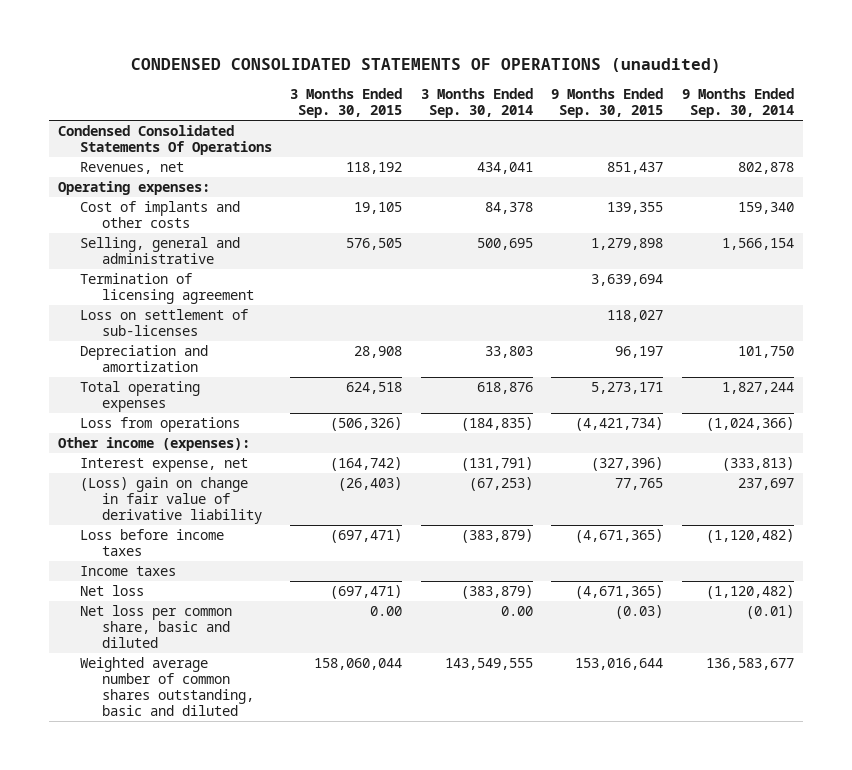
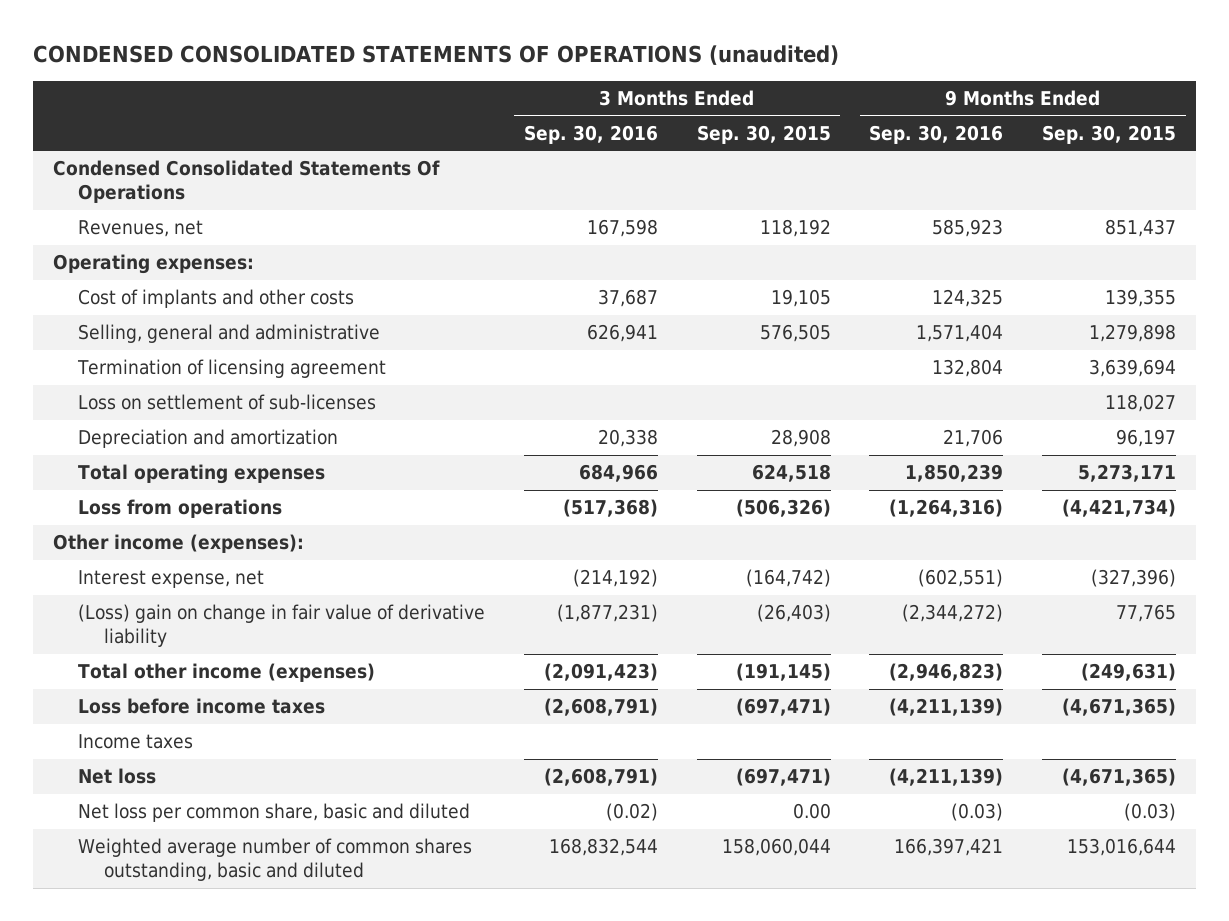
- | 3 Months Ended Sep. 30, 2015 | 3 Months Ended Sep. 30, 2014 | 9 Months Ended Sep. 30, 2015 | 9 Months Ended Sep. 30, 2014
+ | 3 Months Ended Sep. 30, 2016 | 3 Months Ended Sep. 30, 2015 | 9 Months Ended Sep. 30, 2016 | 9 Months Ended Sep. 30, 2015
+ Total other income (expenses) | (2,091,423) | (191,145) | (2,946,823) | (249,631)

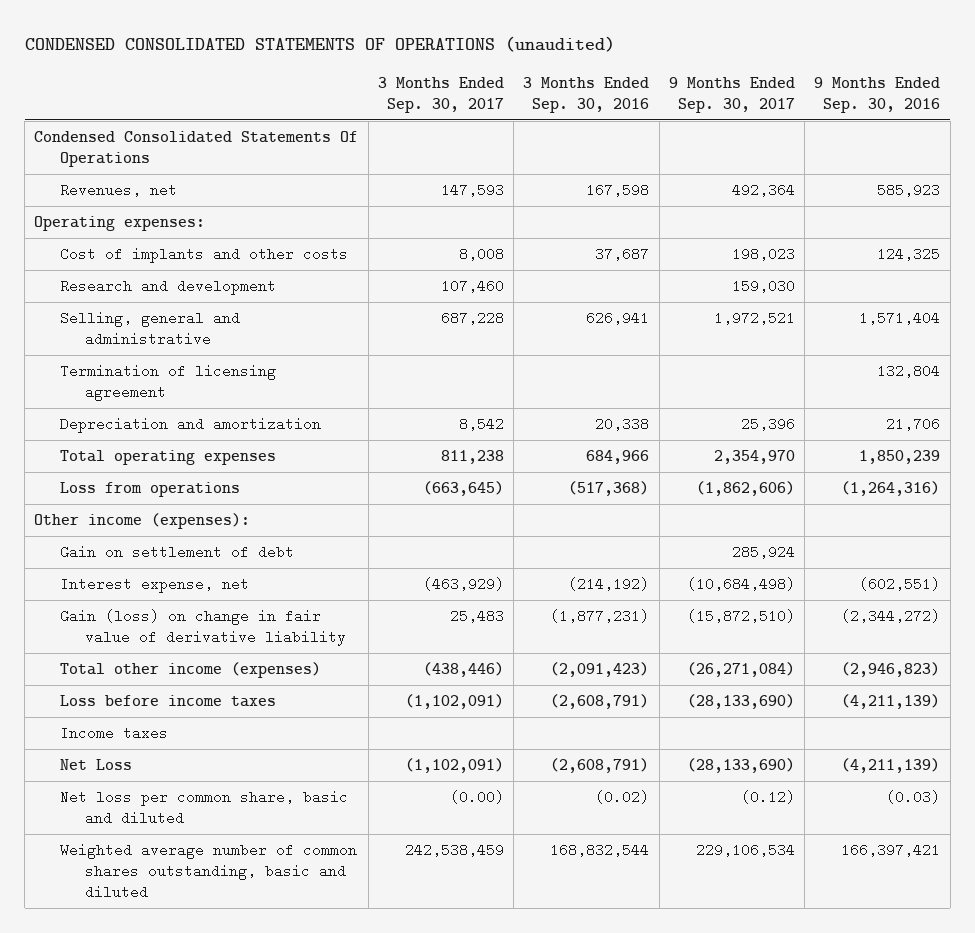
- | 3 Months Ended Sep. 30, 2016 | 3 Months Ended Sep. 30, 2015 | 9 Months Ended Sep. 30, 2016 | 9 Months Ended Sep. 30, 2015
+ | 3 Months Ended Sep. 30, 2017 | 3 Months Ended Sep. 30, 2016 | 9 Months Ended Sep. 30, 2017 | 9 Months Ended Sep. 30, 2016
+ Research and development | 107,460 | | 159,030 |
- Loss on settlement of sub-licenses | | | | 118,027
+ Gain on settlement of debt | | | 285,924 |
- (Loss) gain on change in fair value of derivative liability | (1,877,231) | (26,403) | (2,344,272) | 77,765
+ Gain (loss) on change in fair value of derivative liability | 25,483 | (1,877,231) | (15,872,510) | (2,344,272)
- Net loss | (2,608,791) | (697,471) | (4,211,139) | (4,671,365)
+ Net Loss | (1,102,091) | (2,608,791) | (28,133,690) | (4,211,139)

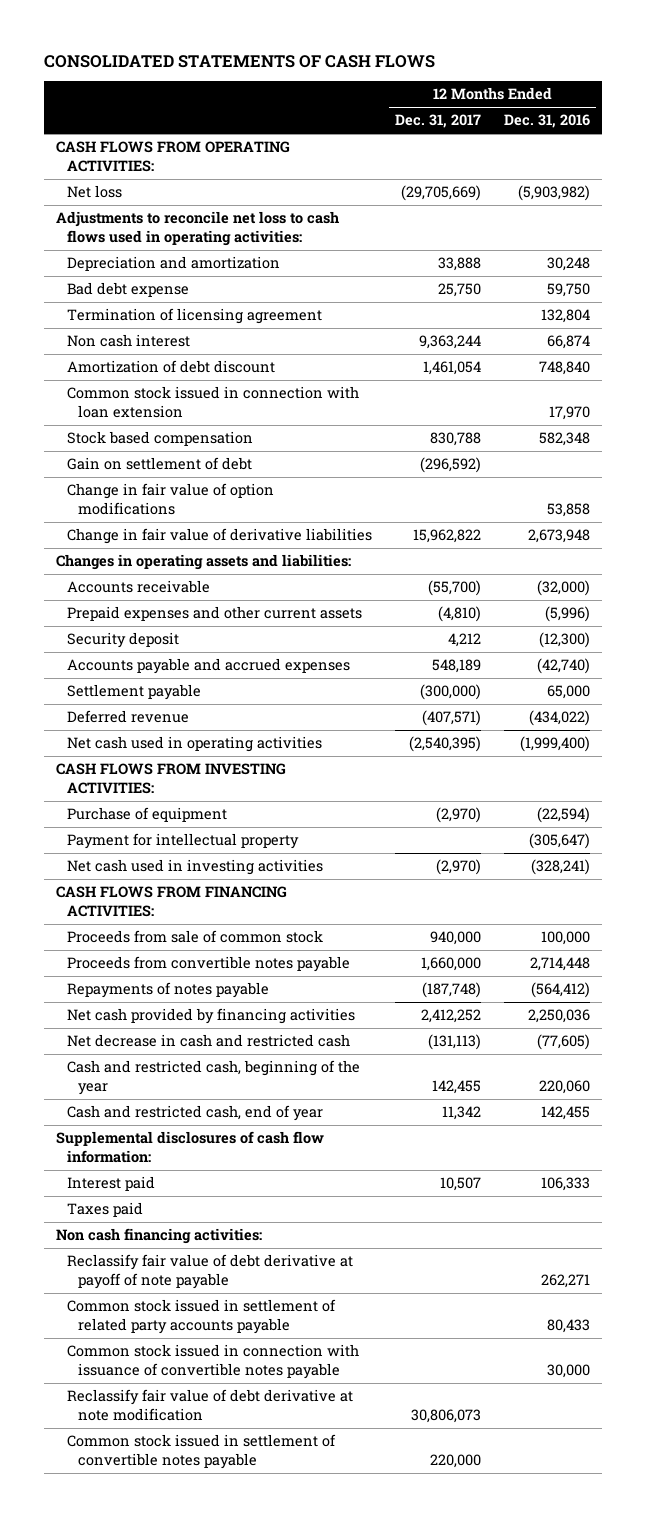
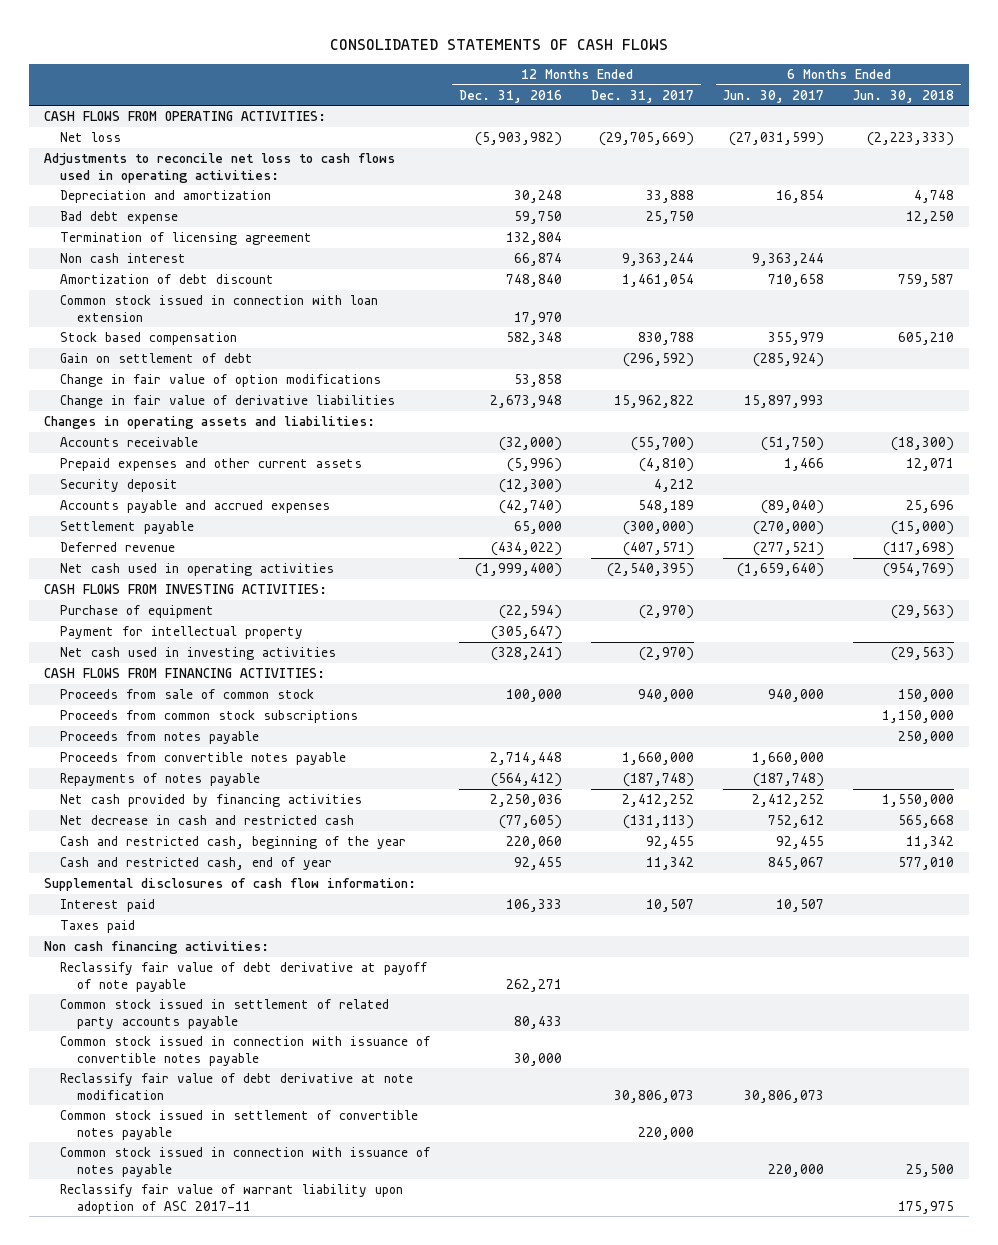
- | 12 Months Ended Dec. 31, 2017 | 12 Months Ended Dec. 31, 2016
+ | 12 Months Ended Dec. 31, 2016 | 12 Months Ended Dec. 31, 2017 | 6 Months Ended Jun. 30, 2017 | 6 Months Ended Jun. 30, 2018
+ Proceeds from common stock subscriptions | | | | 1,150,000
+ Proceeds from notes payable | | | | 250,000
- Cash and restricted cash, beginning of the year | 142,455 | 220,060
- Cash and restricted cash, end of year | 11,342 | 142,455
+ Cash and restricted cash, beginning of the year | 220,060 | 92,455 | 92,455 | 11,342
+ Cash and restricted cash, end of year | 92,455 | 11,342 | 845,067 | 577,010
+ Common stock issued in connection with issuance of notes payable | | | 220,000 | 25,500
+ Reclassify fair value of warrant liability upon adoption of ASC 2017-11 | | | | 175,975

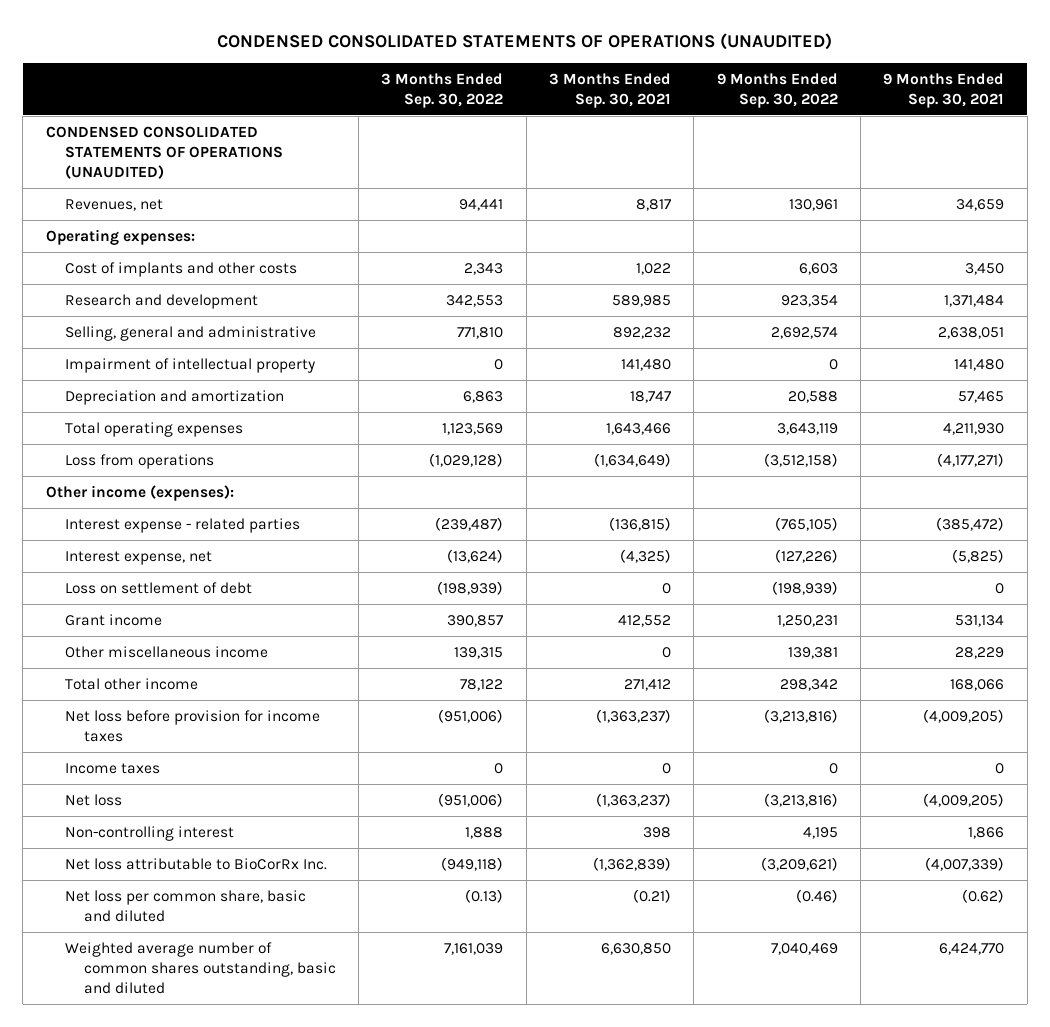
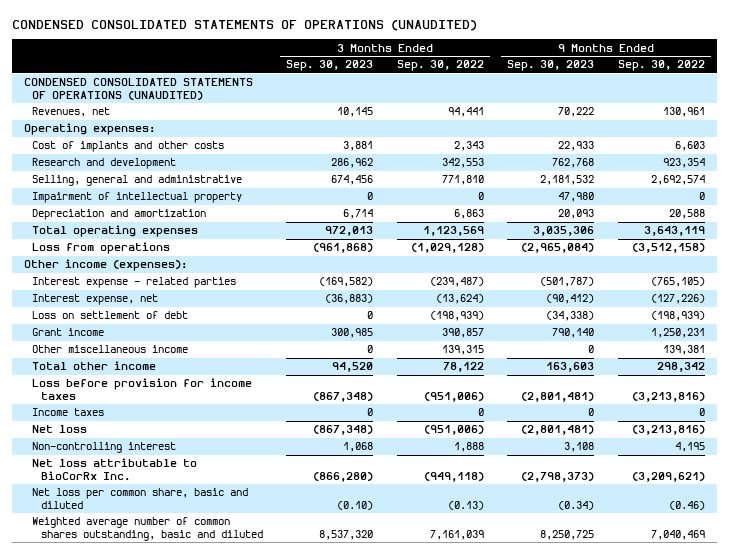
- | 3 Months Ended Sep. 30, 2022 | 3 Months Ended Sep. 30, 2021 | 9 Months Ended Sep. 30, 2022 | 9 Months Ended Sep. 30, 2021
+ | 3 Months Ended Sep. 30, 2023 | 3 Months Ended Sep. 30, 2022 | 9 Months Ended Sep. 30, 2023 | 9 Months Ended Sep. 30, 2022
- Net loss before provision for income taxes | (951,006) | (1,363,237) | (3,213,816) | (4,009,205)
+ Loss before provision for income taxes | (867,348) | (951,006) | (2,801,481) | (3,213,816)

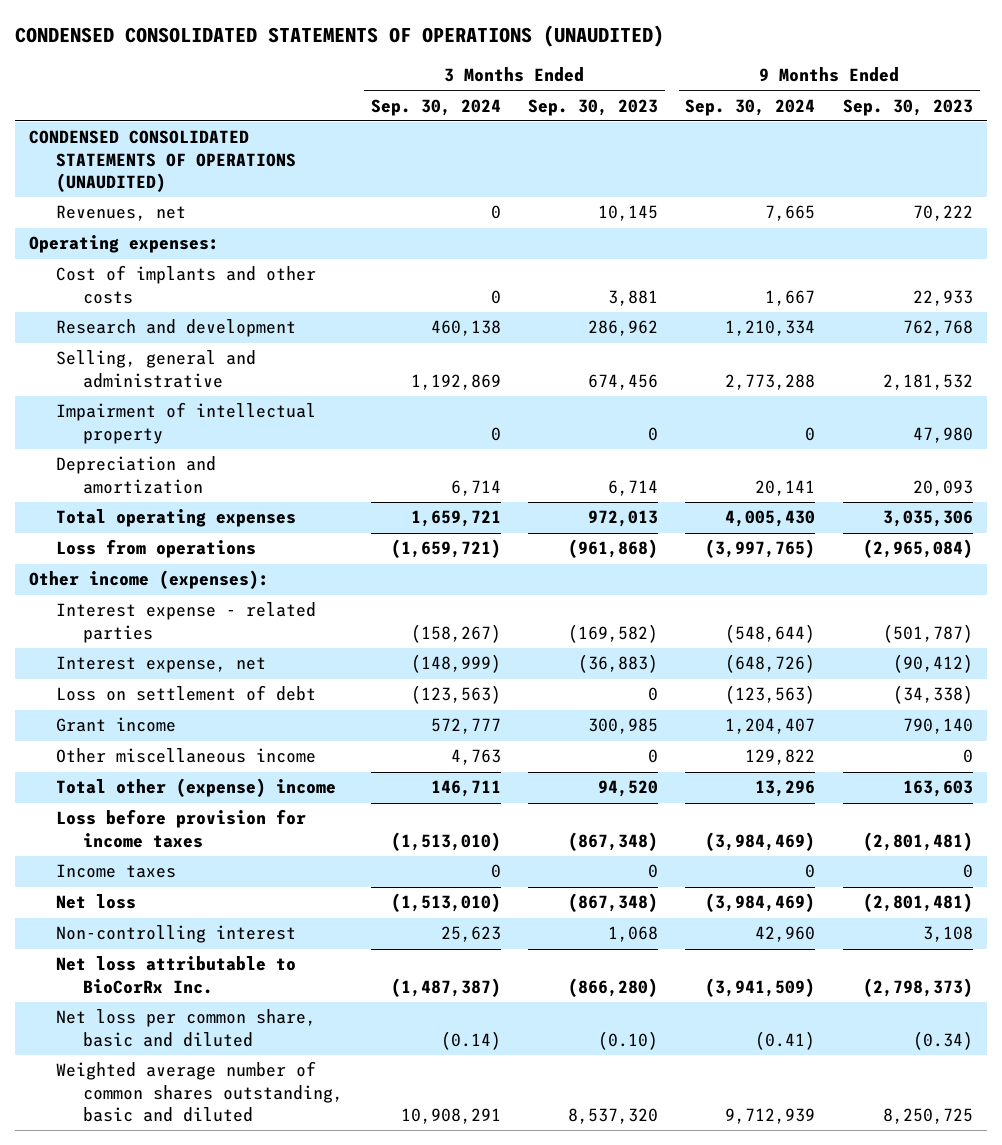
- | 3 Months Ended Sep. 30, 2023 | 3 Months Ended Sep. 30, 2022 | 9 Months Ended Sep. 30, 2023 | 9 Months Ended Sep. 30, 2022
+ | 3 Months Ended Sep. 30, 2024 | 3 Months Ended Sep. 30, 2023 | 9 Months Ended Sep. 30, 2024 | 9 Months Ended Sep. 30, 2023
- Total other income | 94,520 | 78,122 | 163,603 | 298,342
+ Total other (expense) income | 146,711 | 94,520 | 13,296 | 163,603

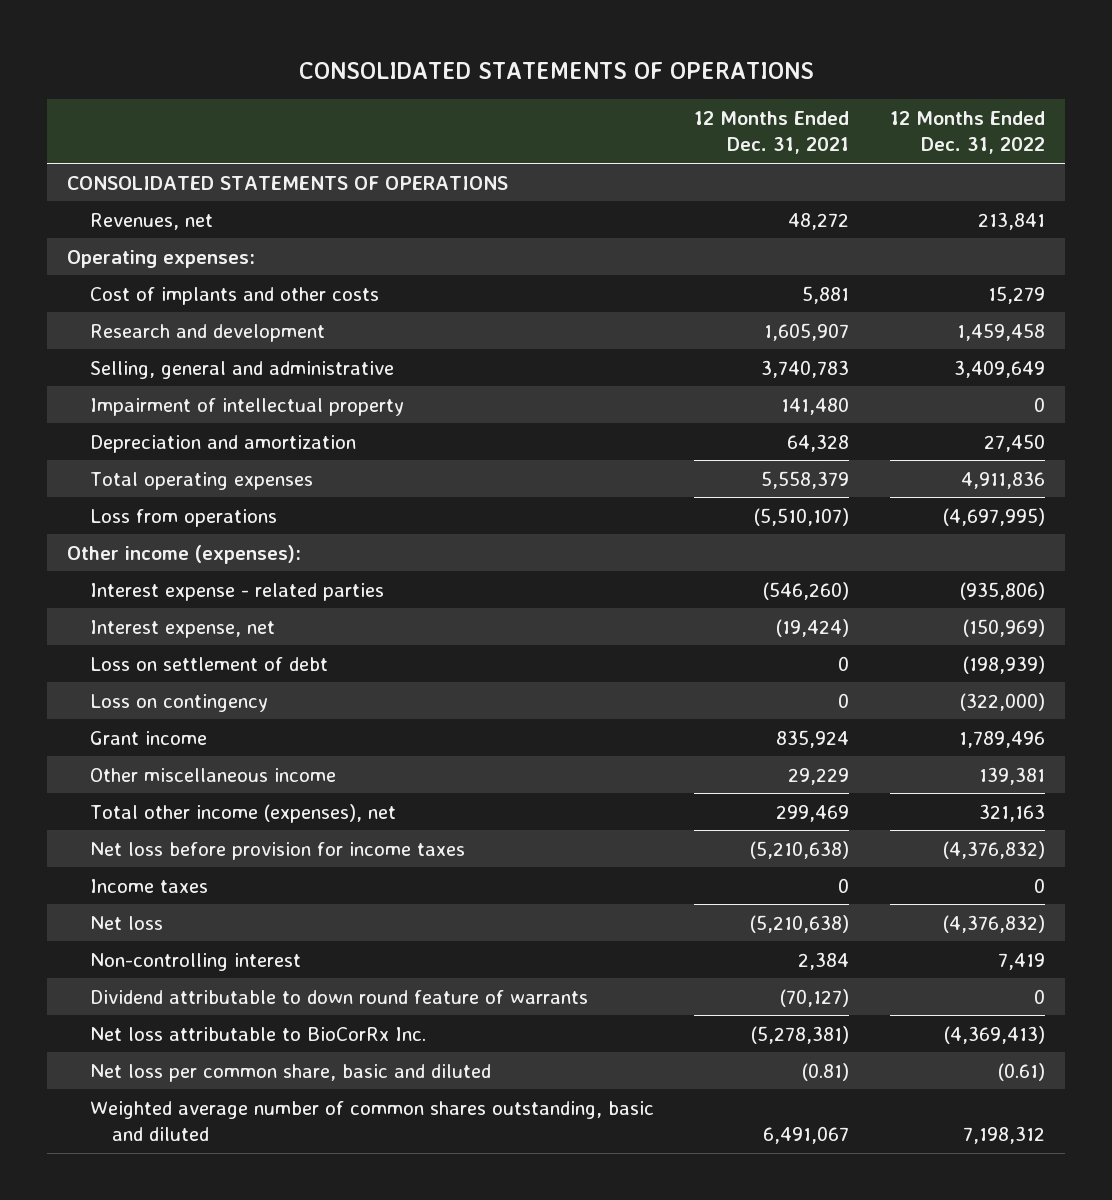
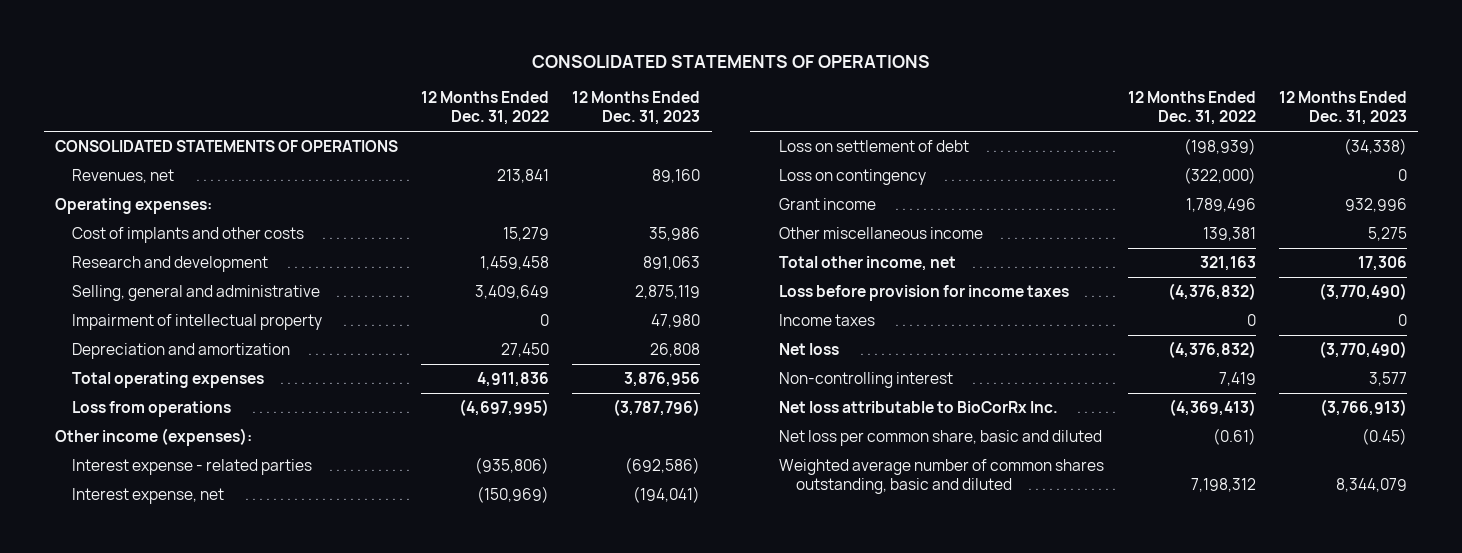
- | 12 Months Ended Dec. 31, 2021 | 12 Months Ended Dec. 31, 2022
+ | 12 Months Ended Dec. 31, 2022 | 12 Months Ended Dec. 31, 2023
- Total other income (expenses), net | 299,469 | 321,163
- Net loss before provision for income taxes | (5,210,638) | (4,376,832)
+ Total other income, net | 321,163 | 17,306
+ Loss before provision for income taxes | (4,376,832) | (3,770,490)
- Dividend attributable to down round feature of warrants | (70,127) | 0

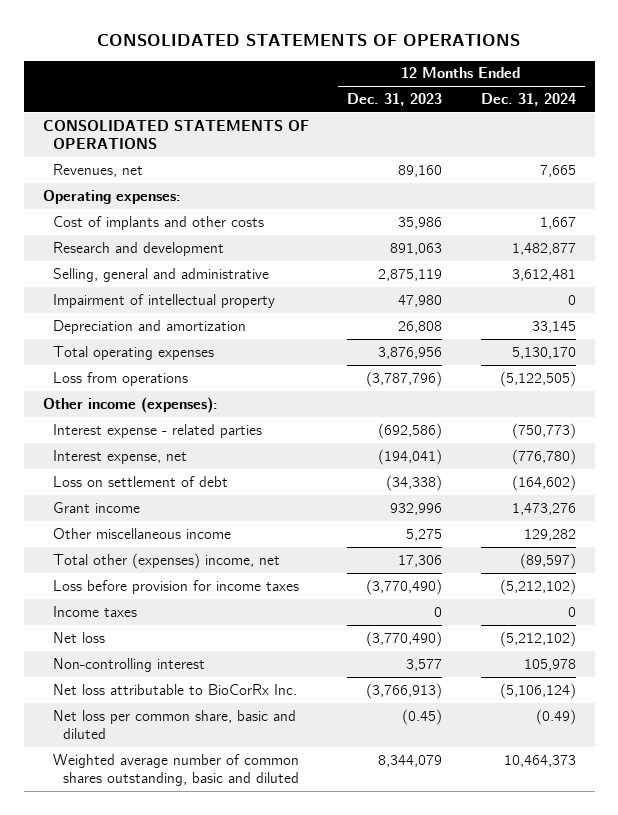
- | 12 Months Ended Dec. 31, 2022 | 12 Months Ended Dec. 31, 2023
+ | 12 Months Ended Dec. 31, 2023 | 12 Months Ended Dec. 31, 2024
- Loss on contingency | (322,000) | 0
- Total other income, net | 321,163 | 17,306
+ Total other (expenses) income, net | 17,306 | (89,597)

